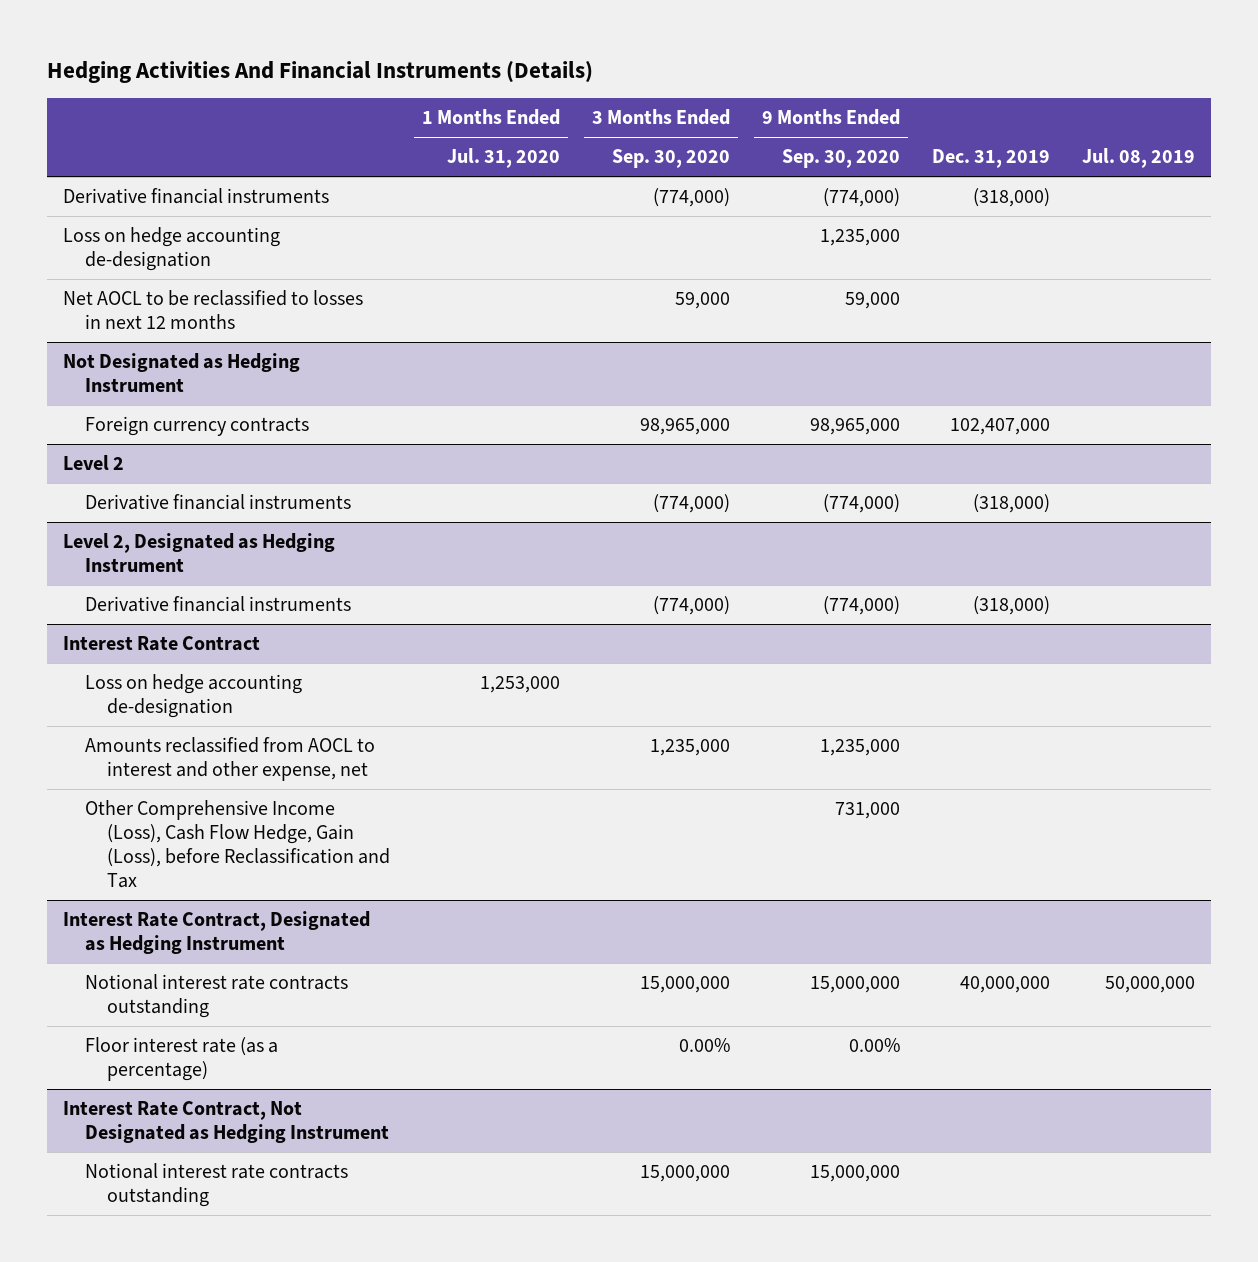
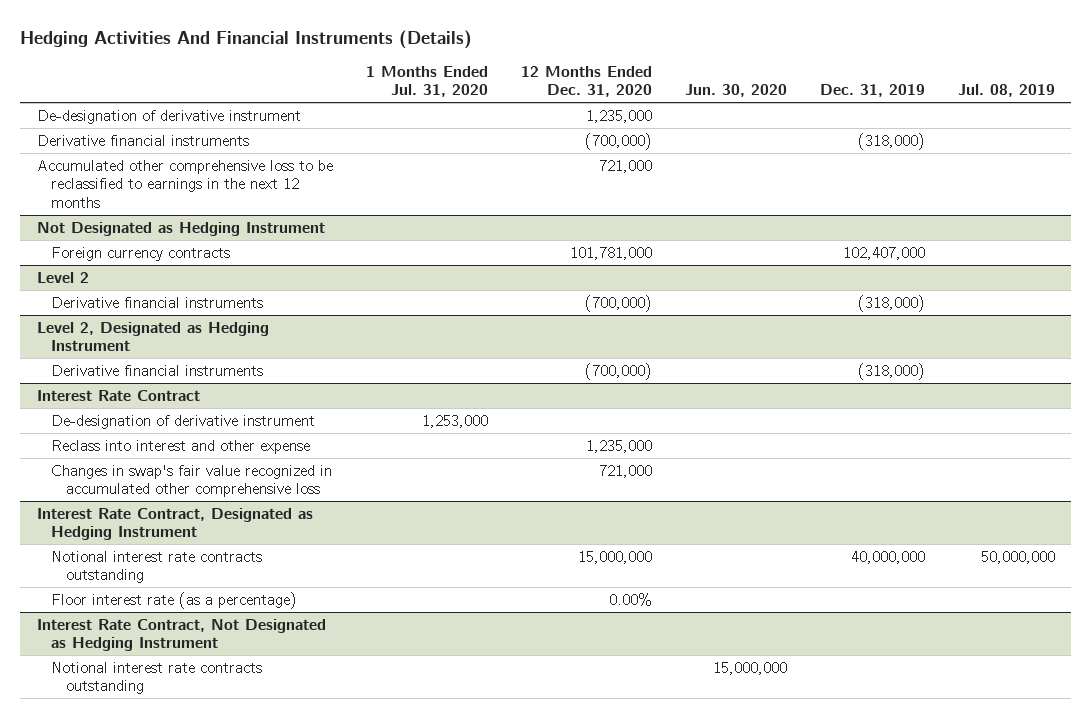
- | 1 Months Ended Jul. 31, 2020 | 3 Months Ended Sep. 30, 2020 | 9 Months Ended Sep. 30, 2020 | Dec. 31, 2019 | Jul. 08, 2019
+ | 1 Months Ended Jul. 31, 2020 | 12 Months Ended Dec. 31, 2020 | Jun. 30, 2020 | Dec. 31, 2019 | Jul. 08, 2019
+ De-designation of derivative instrument | | 1,235,000 | | |
- Loss on hedge accounting de-designation | | | 1,235,000 | |
- Net AOCL to be reclassified to losses in next 12 months | | 59,000 | 59,000 | |
+ Accumulated other comprehensive loss to be reclassified to earnings in the next 12 months | | 721,000 | | |
@ Interest Rate Contract
- Loss on hedge accounting de-designation | 1,253,000 | | | |
- Amounts reclassified from AOCL to interest and other expense, net | | 1,235,000 | 1,235,000 | |
- Other Comprehensive Income (Loss), Cash Flow Hedge, Gain (Loss), before Reclassification and Tax | | | 731,000 | |
+ De-designation of derivative instrument | 1,253,000 | | | |
+ Reclass into interest and other expense | | 1,235,000 | | |
+ Changes in swap's fair value recognized in accumulated other comprehensive loss | | 721,000 | | |

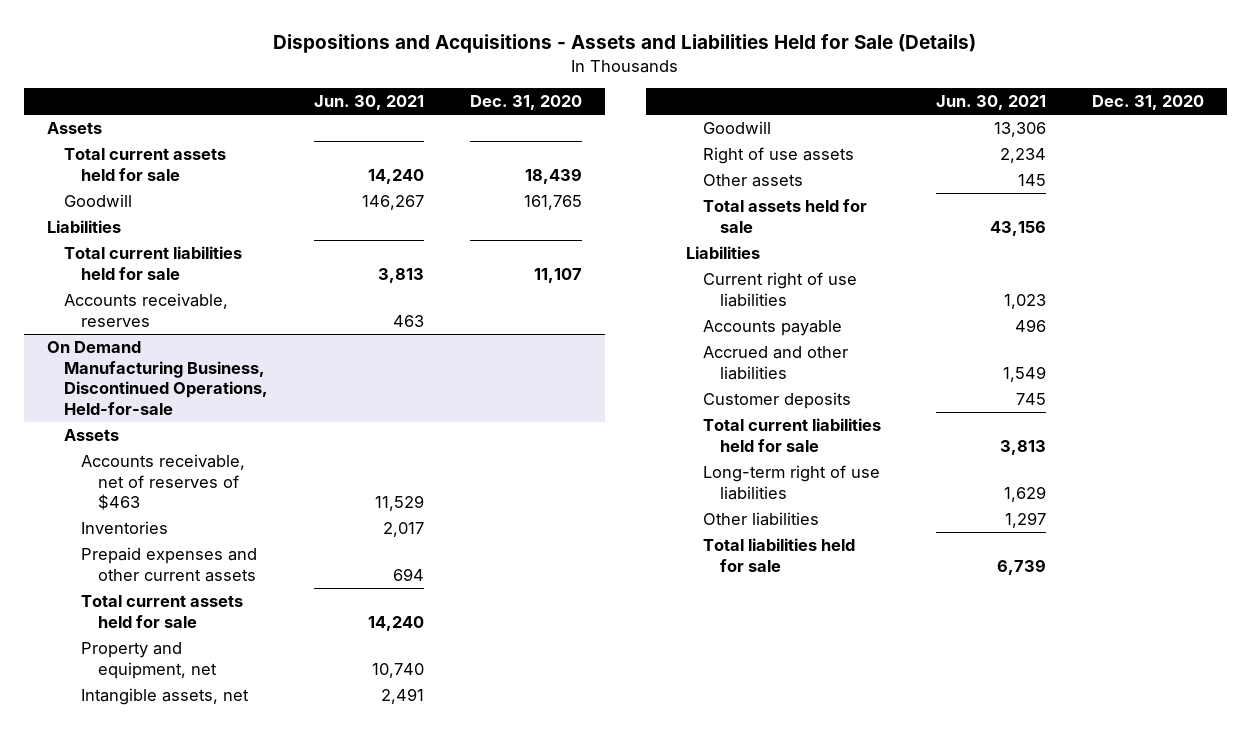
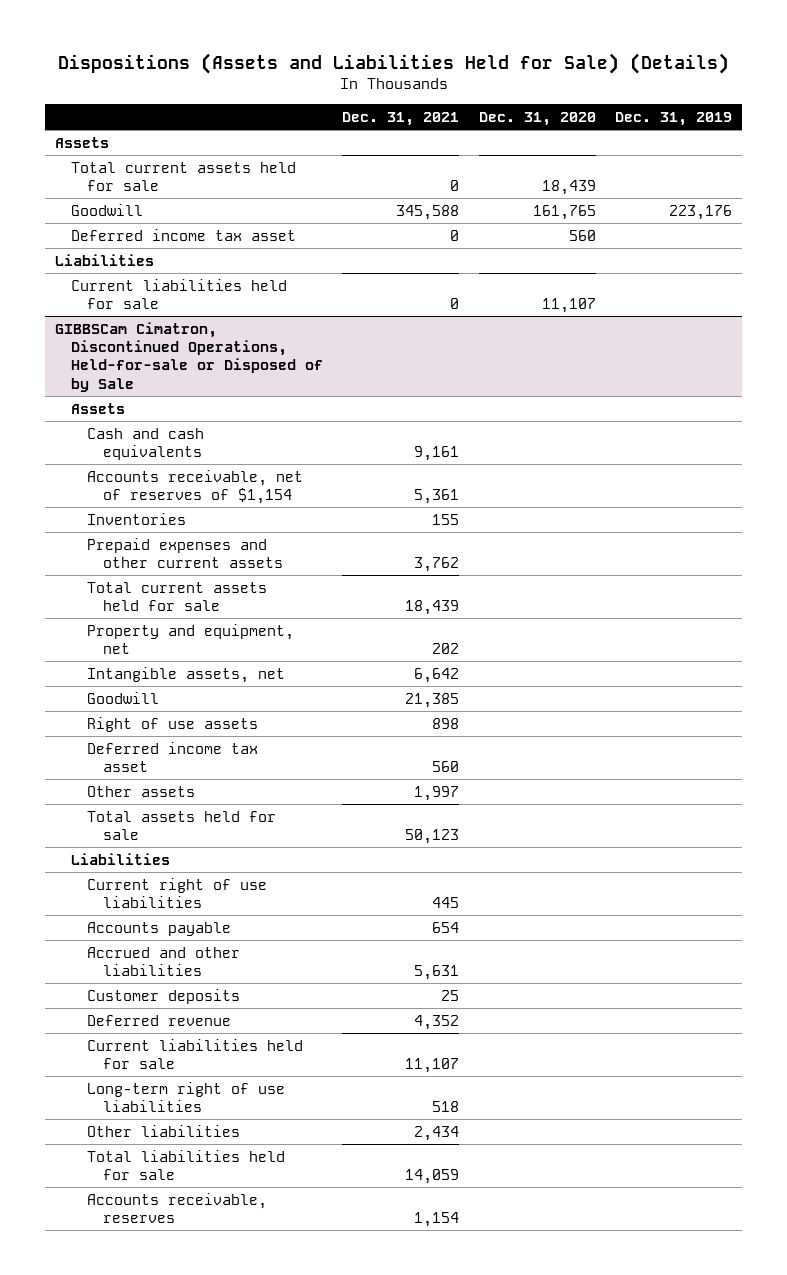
- Dispositions and Acquisitions - Assets and Liabilities Held for Sale (Details)
+ Dispositions (Assets and Liabilities Held for Sale) (Details)
- | Jun. 30, 2021 | Dec. 31, 2020
+ | Dec. 31, 2021 | Dec. 31, 2020 | Dec. 31, 2019
+ Deferred income tax asset | 0 | 560 |
- Total current liabilities held for sale | 3,813 | 11,107
- Accounts receivable, reserves | 463 |
- On Demand Manufacturing Business, Discontinued Operations, Held-for-sale
- Assets
- Accounts receivable, net of reserves of $463 | 11,529 |
- Inventories | 2,017 |
- Prepaid expenses and other current assets | 694 |
- Total current assets held for sale | 14,240 |
- Property and equipment, net | 10,740 |
- Intangible assets, net | 2,491 |
- Goodwill | 13,306 |
- Right of use assets | 2,234 |
- Other assets | 145 |
- Total assets held for sale | 43,156 |
- Liabilities
- Current right of use liabilities | 1,023 |
- Accounts payable | 496 |
- Accrued and other liabilities | 1,549 |
- Customer deposits | 745 |
- Total current liabilities held for sale | 3,813 |
- Long-term right of use liabilities | 1,629 |
- Other liabilities | 1,297 |
- Total liabilities held for sale | 6,739 |
+ Current liabilities held for sale | 0 | 11,107 |
+ GIBBSCam Cimatron, Discontinued Operations, Held-for-sale or Disposed of by Sale
+ Assets
+ Cash and cash equivalents | 9,161 | |
+ Accounts receivable, net of reserves of $1,154 | 5,361 | |
+ Inventories | 155 | |
+ Prepaid expenses and other current assets | 3,762 | |
+ Total current assets held for sale | 18,439 | |
+ Property and equipment, net | 202 | |
+ Intangible assets, net | 6,642 | |
+ Goodwill | 21,385 | |
+ Right of use assets | 898 | |
+ Deferred income tax asset | 560 | |
+ Other assets | 1,997 | |
+ Total assets held for sale | 50,123 | |
+ Liabilities
+ Current right of use liabilities | 445 | |
+ Accounts payable | 654 | |
+ Accrued and other liabilities | 5,631 | |
+ Customer deposits | 25 | |
+ Deferred revenue | 4,352 | |
+ Current liabilities held for sale | 11,107 | |
+ Long-term right of use liabilities | 518 | |
+ Other liabilities | 2,434 | |
+ Total liabilities held for sale | 14,059 | |
+ Accounts receivable, reserves | 1,154 | |

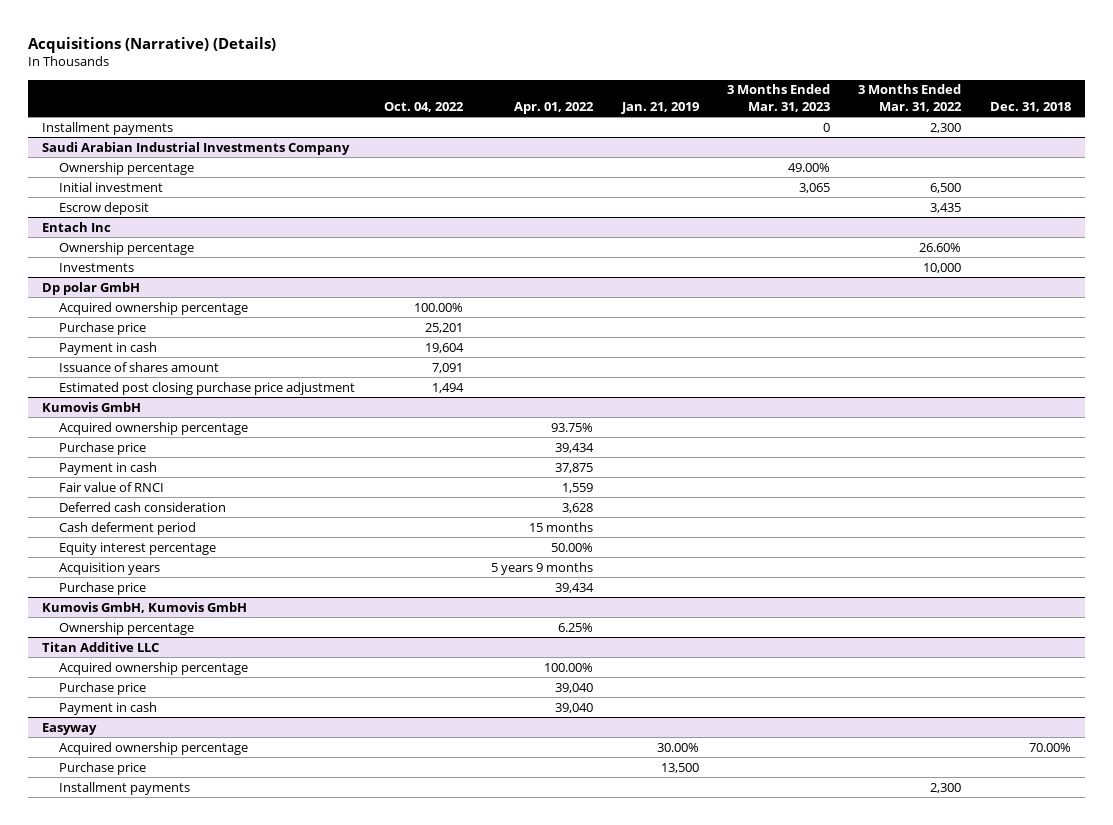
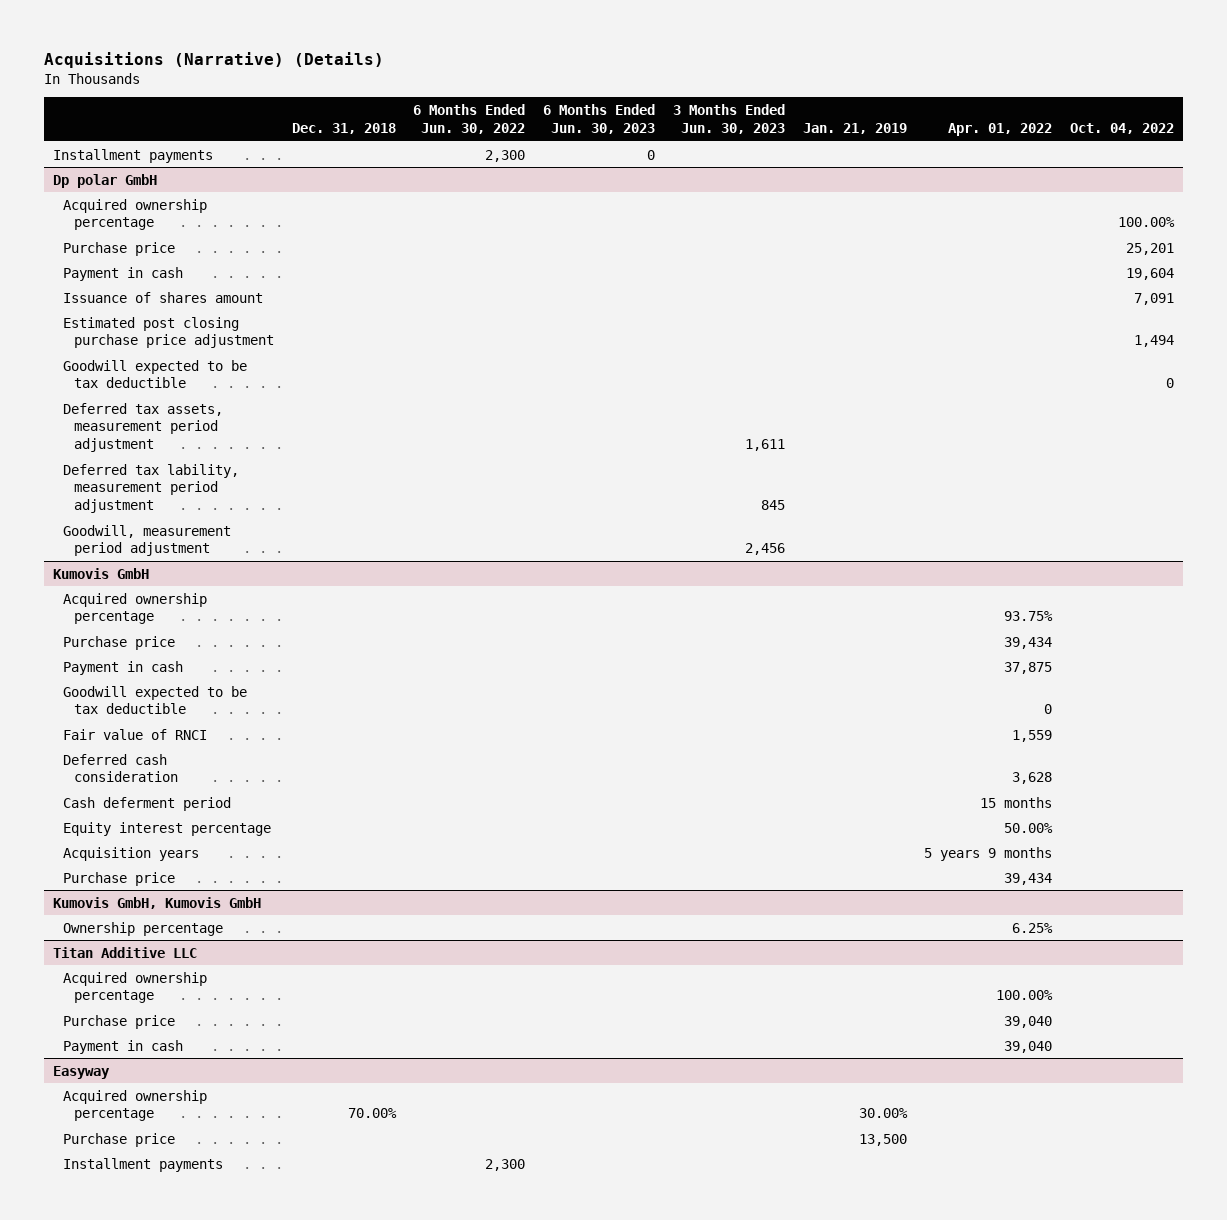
- | Oct. 04, 2022 | Apr. 01, 2022 | Jan. 21, 2019 | 3 Months Ended Mar. 31, 2023 | 3 Months Ended Mar. 31, 2022 | Dec. 31, 2018
+ | Dec. 31, 2018 | 6 Months Ended Jun. 30, 2022 | 6 Months Ended Jun. 30, 2023 | 3 Months Ended Jun. 30, 2023 | Jan. 21, 2019 | Apr. 01, 2022 | Oct. 04, 2022
- Saudi Arabian Industrial Investments Company
- Ownership percentage | | | | 49.00% | |
- Initial investment | | | | 3,065 | 6,500 |
- Escrow deposit | | | | | 3,435 |
- Entach Inc
- Ownership percentage | | | | | 26.60% |
- Investments | | | | | 10,000 |
@ Dp polar GmbH
+ Goodwill expected to be tax deductible | | | | | | | 0
+ Deferred tax assets, measurement period adjustment | | | | 1,611 | | |
+ Deferred tax lability, measurement period adjustment | | | | 845 | | |
+ Goodwill, measurement period adjustment | | | | 2,456 | | |
@ Kumovis GmbH
+ Goodwill expected to be tax deductible | | | | | | 0 |

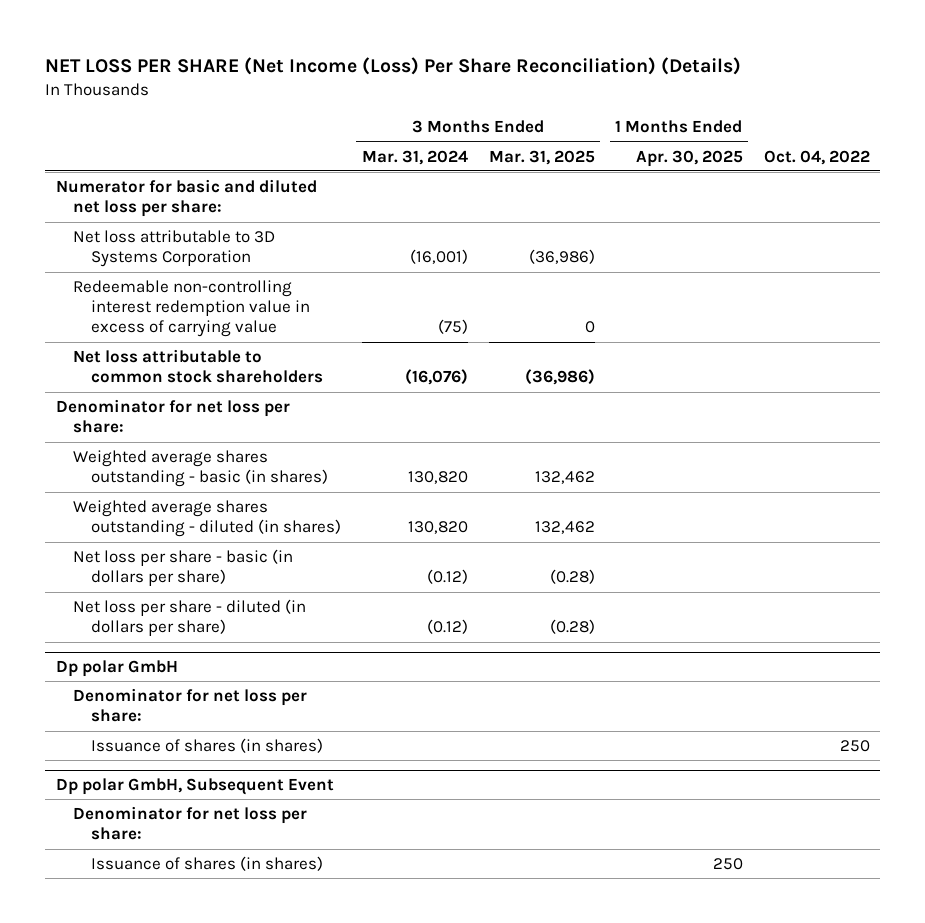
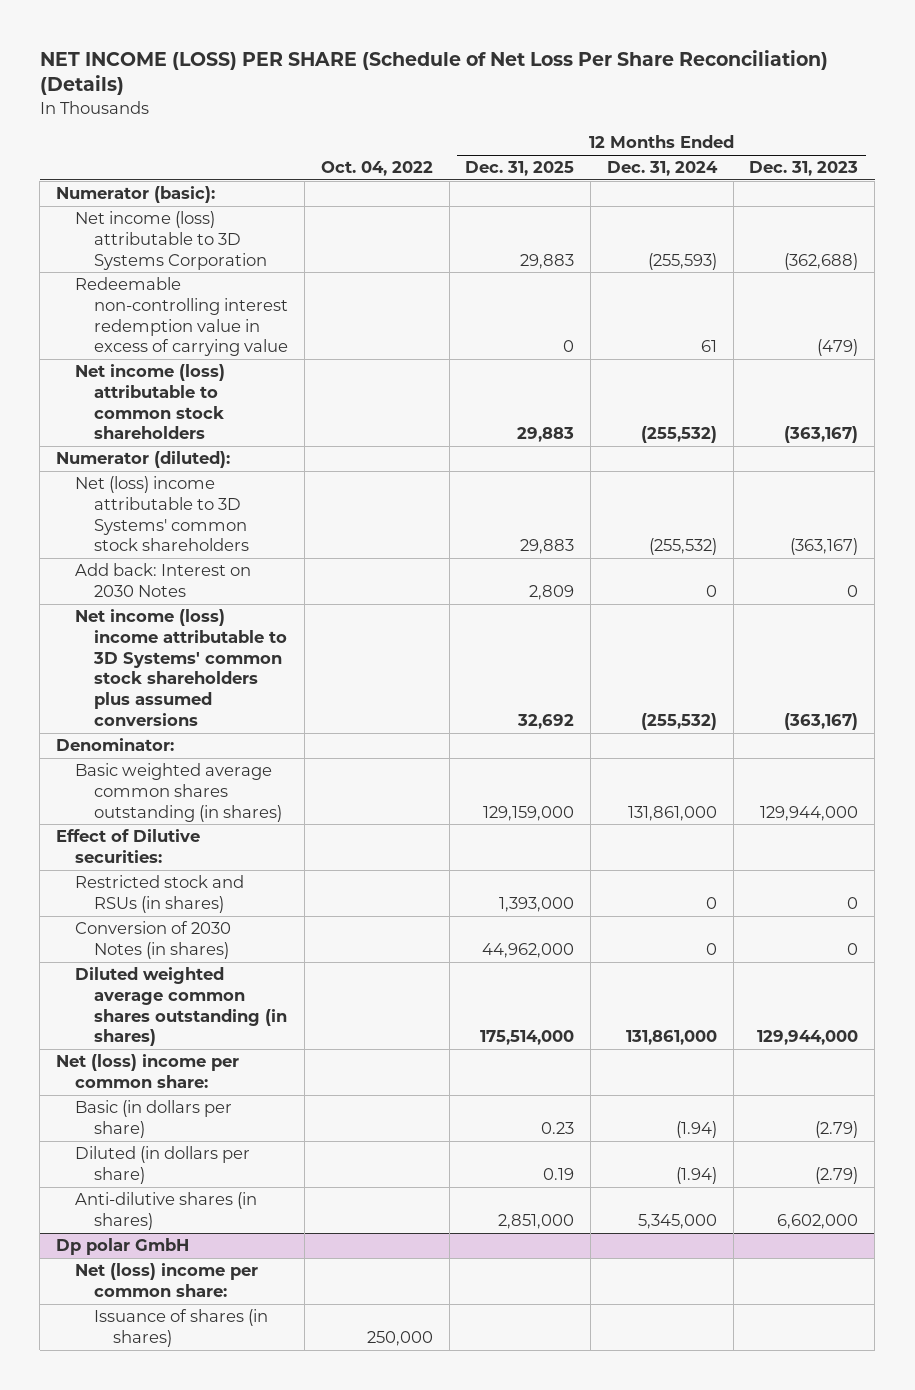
- NET LOSS PER SHARE (Net Income (Loss) Per Share Reconciliation) (Details)
+ NET INCOME (LOSS) PER SHARE (Schedule of Net Loss Per Share Reconciliation) (Details)
- | 3 Months Ended Mar. 31, 2024 | 3 Months Ended Mar. 31, 2025 | 1 Months Ended Apr. 30, 2025 | Oct. 04, 2022
+ | Oct. 04, 2022 | 12 Months Ended Dec. 31, 2025 | 12 Months Ended Dec. 31, 2024 | 12 Months Ended Dec. 31, 2023
- Numerator for basic and diluted net loss per share:
- Net loss attributable to 3D Systems Corporation | (16,001) | (36,986) | |
+ Numerator (basic):
+ Net income (loss) attributable to 3D Systems Corporation | | 29,883 | (255,593) | (362,688)
- Net loss attributable to common stock shareholders | (16,076) | (36,986) | |
- Denominator for net loss per share:
- Weighted average shares outstanding - basic (in shares) | 130,820 | 132,462 | |
- Weighted average shares outstanding - diluted (in shares) | 130,820 | 132,462 | |
- Net loss per share - basic (in dollars per share) | (0.12) | (0.28) | |
- Net loss per share - diluted (in dollars per share) | (0.12) | (0.28) | |
+ Net income (loss) attributable to common stock shareholders | | 29,883 | (255,532) | (363,167)
+ Numerator (diluted):
+ Net (loss) income attributable to 3D Systems' common stock shareholders | | 29,883 | (255,532) | (363,167)
+ Add back: Interest on 2030 Notes | | 2,809 | 0 | 0
+ Net income (loss) income attributable to 3D Systems' common stock shareholders plus assumed conversions | | 32,692 | (255,532) | (363,167)
+ Denominator:
+ Basic weighted average common shares outstanding (in shares) | | 129,159,000 | 131,861,000 | 129,944,000
+ Effect of Dilutive securities:
+ Restricted stock and RSUs (in shares) | | 1,393,000 | 0 | 0
+ Conversion of 2030 Notes (in shares) | | 44,962,000 | 0 | 0
+ Diluted weighted average common shares outstanding (in shares) | | 175,514,000 | 131,861,000 | 129,944,000
+ Net (loss) income per common share:
+ Basic (in dollars per share) | | 0.23 | (1.94) | (2.79)
+ Diluted (in dollars per share) | | 0.19 | (1.94) | (2.79)
+ Anti-dilutive shares (in shares) | | 2,851,000 | 5,345,000 | 6,602,000
@ Dp polar GmbH
- Denominator for net loss per share:
- Issuance of shares (in shares) | | | | 250
- Dp polar GmbH, Subsequent Event
- Denominator for net loss per share:
- Issuance of shares (in shares) | | | 250 |
@ Dp polar GmbH
+ Net (loss) income per common share:
+ Issuance of shares (in shares) | 250,000 | | |

